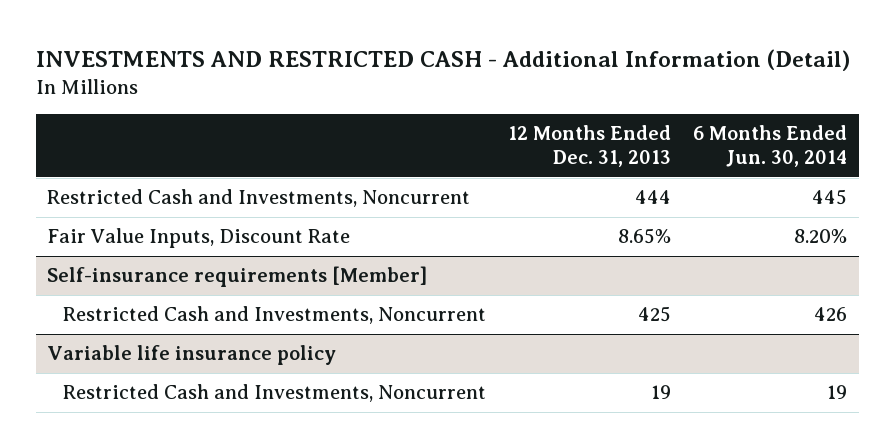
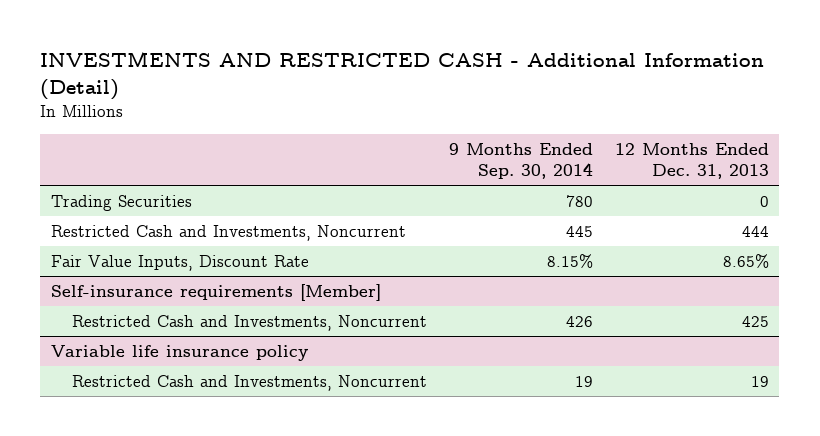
- | 12 Months Ended Dec. 31, 2013 | 6 Months Ended Jun. 30, 2014
+ | 9 Months Ended Sep. 30, 2014 | 12 Months Ended Dec. 31, 2013
+ Trading Securities | 780 | 0

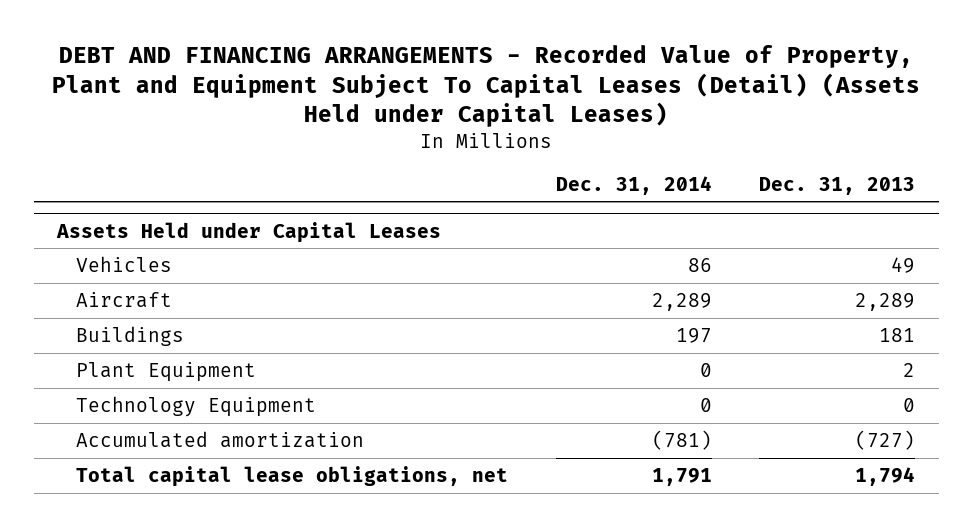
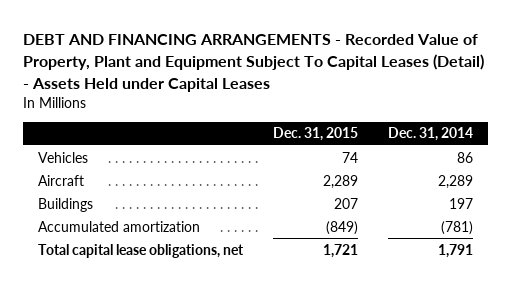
- DEBT AND FINANCING ARRANGEMENTS - Recorded Value of Property, Plant and Equipment Subject To Capital Leases (Detail) (Assets Held under Capital Leases)
+ DEBT AND FINANCING ARRANGEMENTS - Recorded Value of Property, Plant and Equipment Subject To Capital Leases (Detail) - Assets Held under Capital Leases
- | Dec. 31, 2014 | Dec. 31, 2013
+ | Dec. 31, 2015 | Dec. 31, 2014
- Assets Held under Capital Leases
- Plant Equipment | 0 | 2
- Technology Equipment | 0 | 0

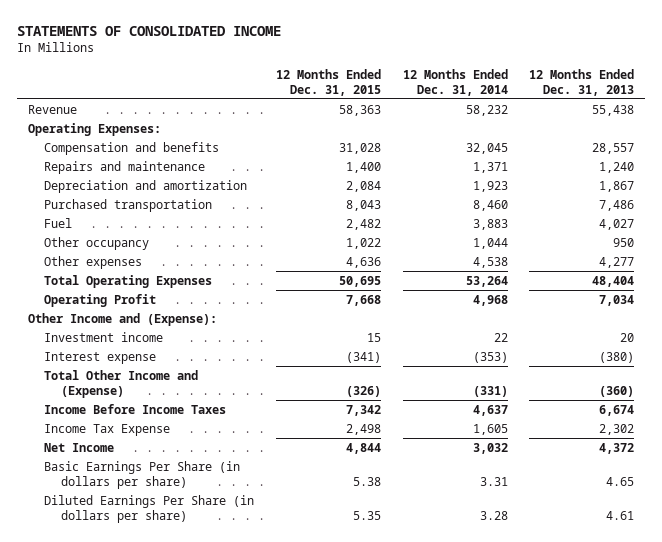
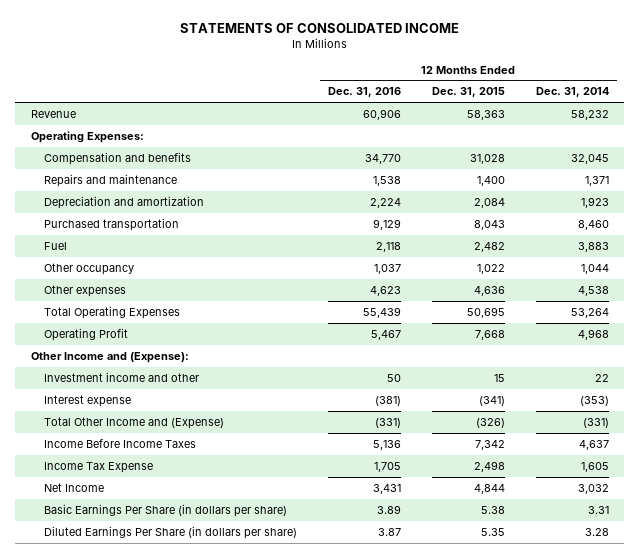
- | 12 Months Ended Dec. 31, 2015 | 12 Months Ended Dec. 31, 2014 | 12 Months Ended Dec. 31, 2013
+ | 12 Months Ended Dec. 31, 2016 | 12 Months Ended Dec. 31, 2015 | 12 Months Ended Dec. 31, 2014
- Investment income | 15 | 22 | 20
+ Investment income and other | 50 | 15 | 22

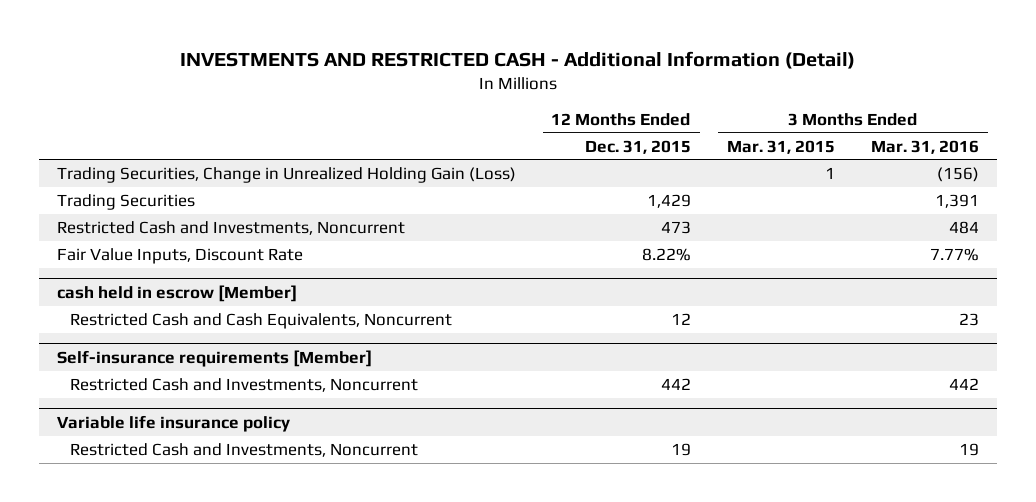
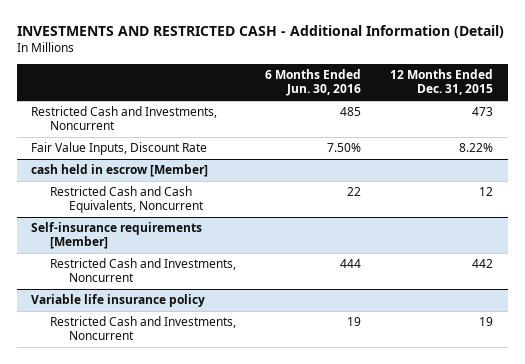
- | 12 Months Ended Dec. 31, 2015 | 3 Months Ended Mar. 31, 2015 | 3 Months Ended Mar. 31, 2016
+ | 6 Months Ended Jun. 30, 2016 | 12 Months Ended Dec. 31, 2015
- Trading Securities, Change in Unrealized Holding Gain (Loss) | | 1 | (156)
- Trading Securities | 1,429 | | 1,391

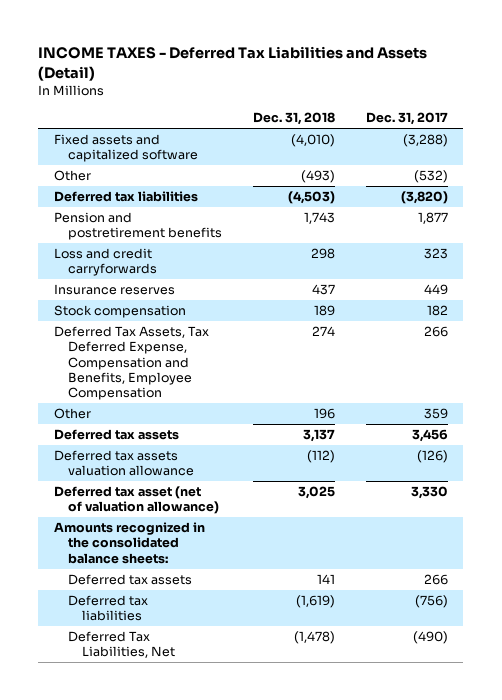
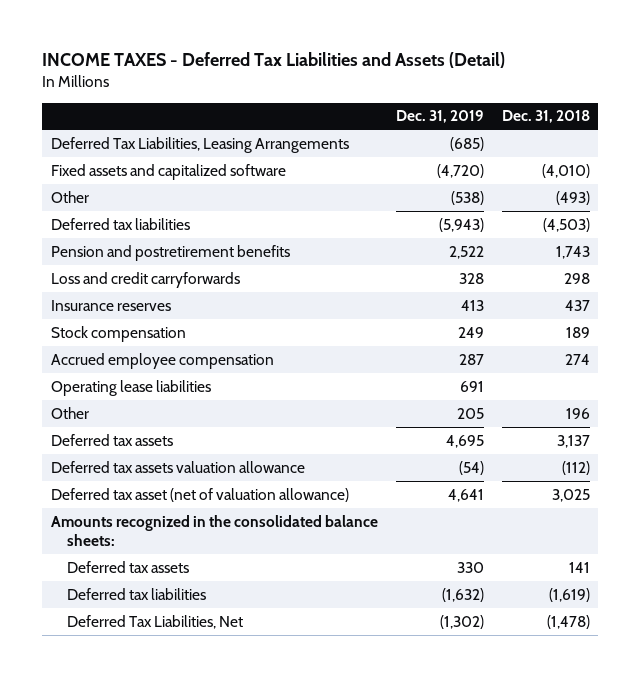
- | Dec. 31, 2018 | Dec. 31, 2017
+ | Dec. 31, 2019 | Dec. 31, 2018
+ Deferred Tax Liabilities, Leasing Arrangements | (685) |
- Deferred Tax Assets, Tax Deferred Expense, Compensation and Benefits, Employee Compensation | 274 | 266
+ Accrued employee compensation | 287 | 274
+ Operating lease liabilities | 691 |

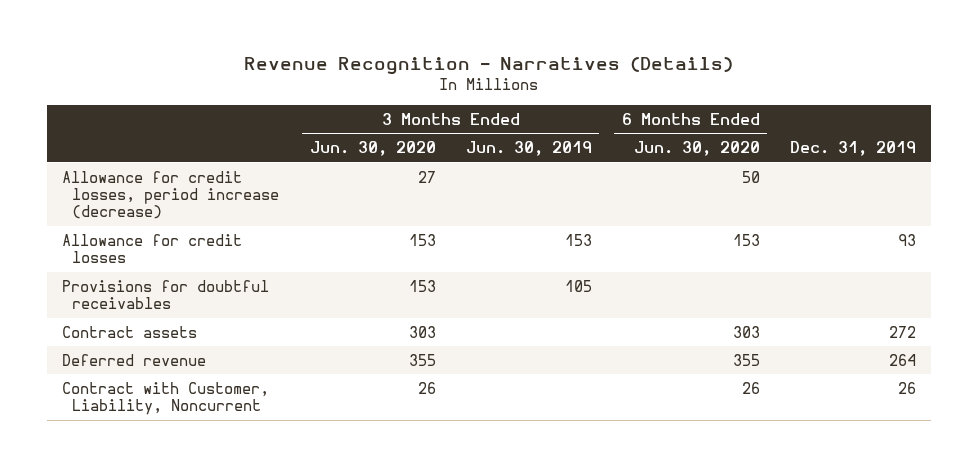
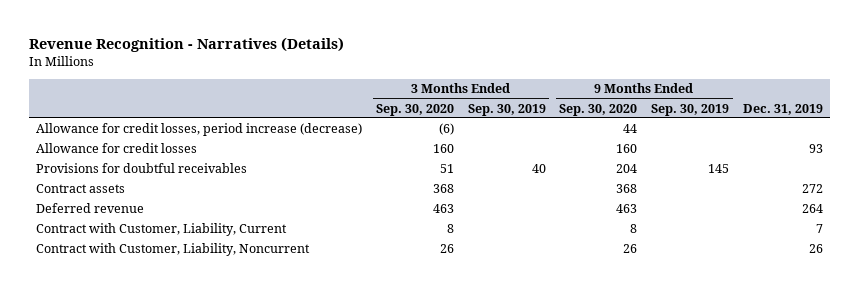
- | 3 Months Ended Jun. 30, 2020 | 3 Months Ended Jun. 30, 2019 | 6 Months Ended Jun. 30, 2020 | Dec. 31, 2019
+ | 3 Months Ended Sep. 30, 2020 | 3 Months Ended Sep. 30, 2019 | 9 Months Ended Sep. 30, 2020 | 9 Months Ended Sep. 30, 2019 | Dec. 31, 2019
+ Contract with Customer, Liability, Current | 8 | | 8 | | 7

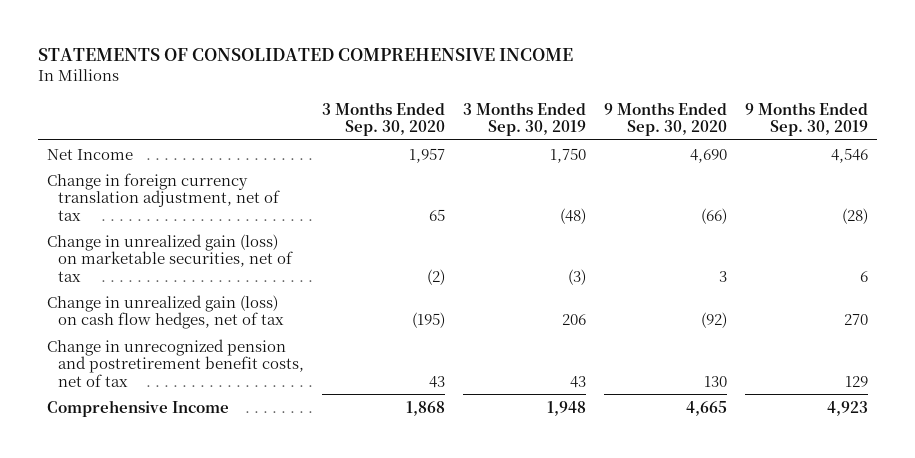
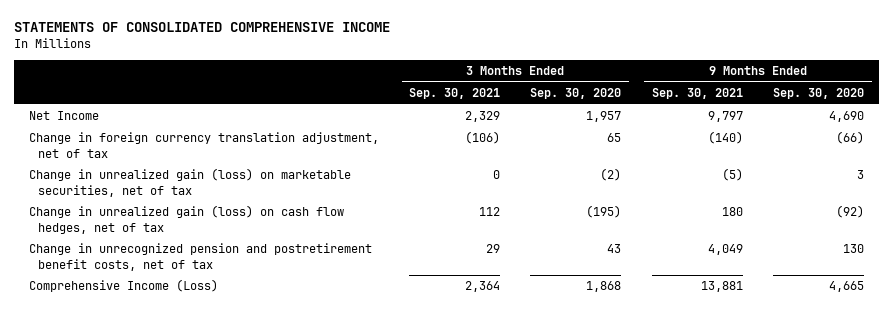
- | 3 Months Ended Sep. 30, 2020 | 3 Months Ended Sep. 30, 2019 | 9 Months Ended Sep. 30, 2020 | 9 Months Ended Sep. 30, 2019
+ | 3 Months Ended Sep. 30, 2021 | 3 Months Ended Sep. 30, 2020 | 9 Months Ended Sep. 30, 2021 | 9 Months Ended Sep. 30, 2020
- Comprehensive Income | 1,868 | 1,948 | 4,665 | 4,923
+ Comprehensive Income (Loss) | 2,364 | 1,868 | 13,881 | 4,665

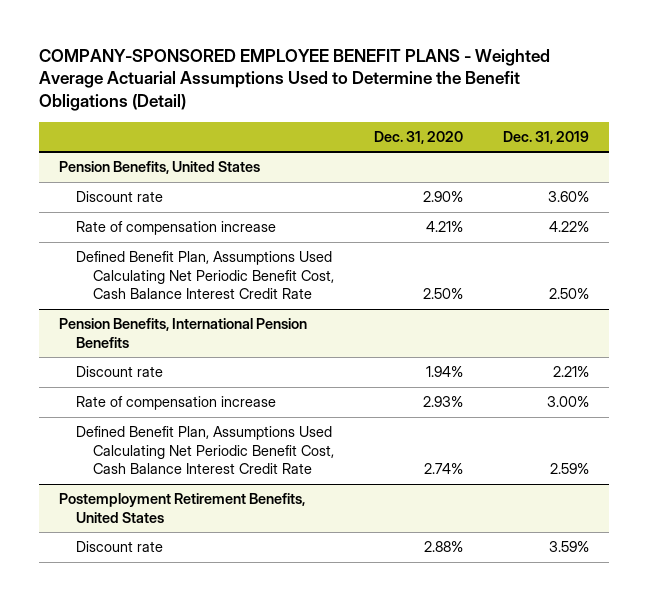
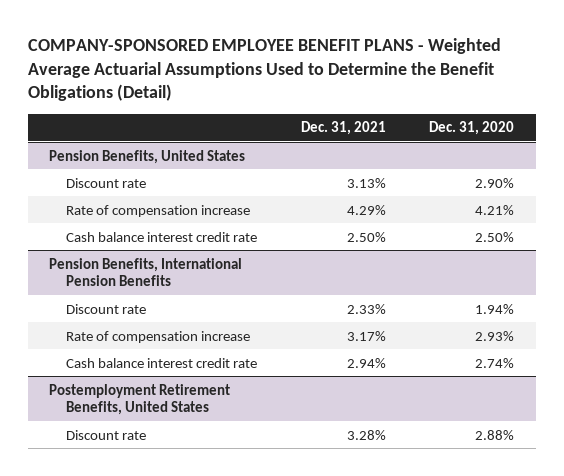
- | Dec. 31, 2020 | Dec. 31, 2019
+ | Dec. 31, 2021 | Dec. 31, 2020
@ Pension Benefits, United States
- Defined Benefit Plan, Assumptions Used Calculating Net Periodic Benefit Cost, Cash Balance Interest Credit Rate | 2.50% | 2.50%
+ Cash balance interest credit rate | 2.50% | 2.50%
@ Pension Benefits, International Pension Benefits
- Defined Benefit Plan, Assumptions Used Calculating Net Periodic Benefit Cost, Cash Balance Interest Credit Rate | 2.74% | 2.59%
+ Cash balance interest credit rate | 2.94% | 2.74%

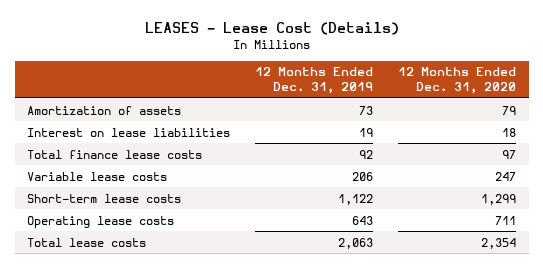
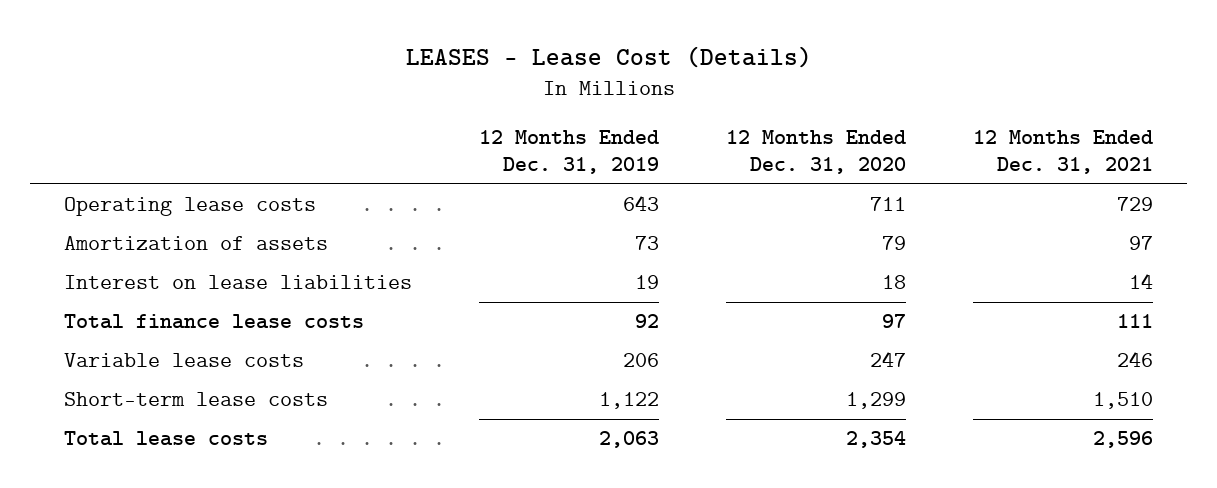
- | 12 Months Ended Dec. 31, 2019 | 12 Months Ended Dec. 31, 2020
+ | 12 Months Ended Dec. 31, 2019 | 12 Months Ended Dec. 31, 2020 | 12 Months Ended Dec. 31, 2021
moved up: Operating lease costs | 643 | 711 | 729

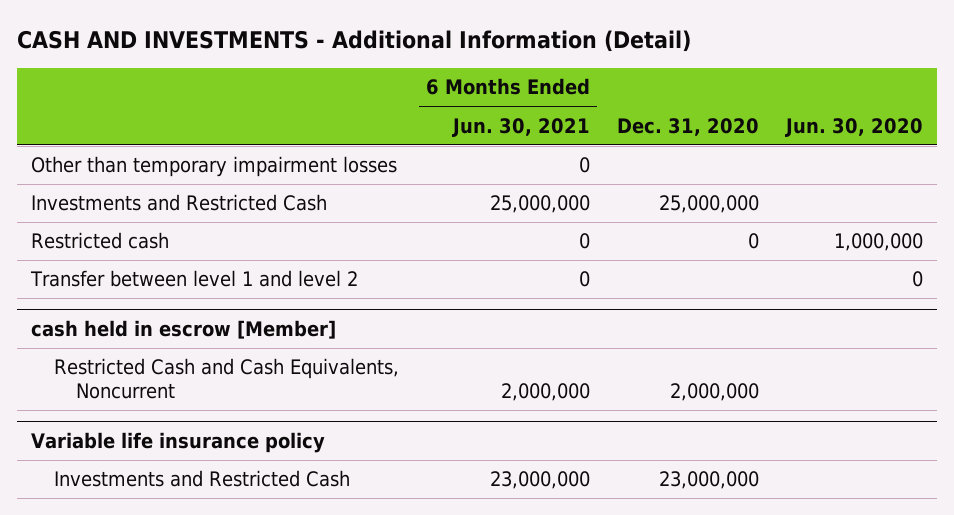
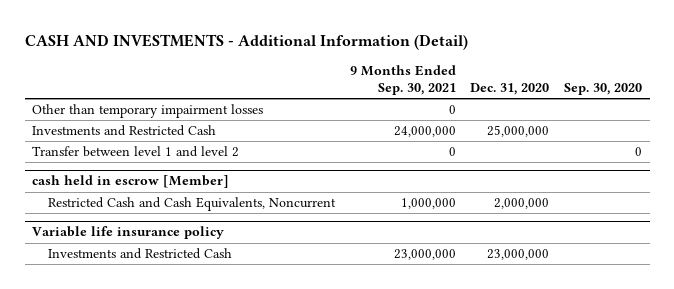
- | 6 Months Ended Jun. 30, 2021 | Dec. 31, 2020 | Jun. 30, 2020
+ | 9 Months Ended Sep. 30, 2021 | Dec. 31, 2020 | Sep. 30, 2020
- Restricted cash | 0 | 0 | 1,000,000

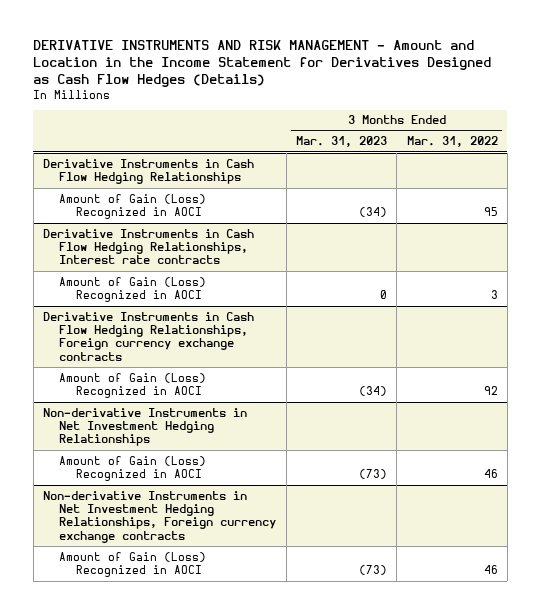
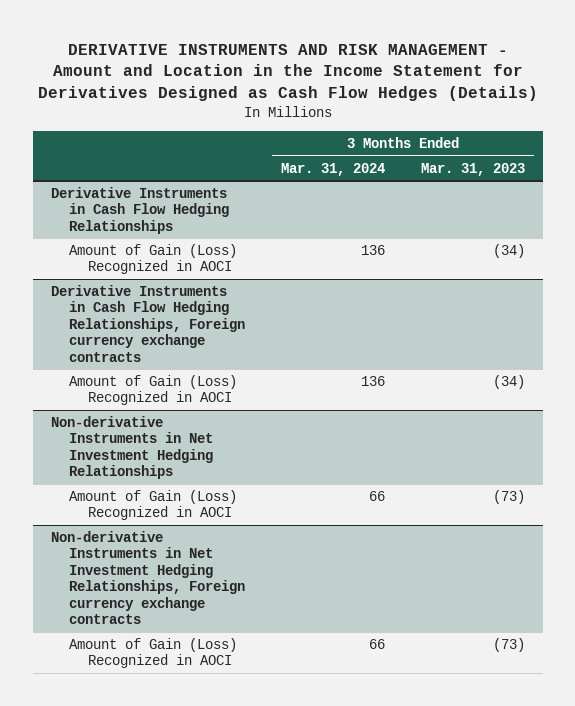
- | 3 Months Ended Mar. 31, 2023 | 3 Months Ended Mar. 31, 2022
+ | 3 Months Ended Mar. 31, 2024 | 3 Months Ended Mar. 31, 2023
- Derivative Instruments in Cash Flow Hedging Relationships, Interest rate contracts
- Amount of Gain (Loss) Recognized in AOCI | 0 | 3

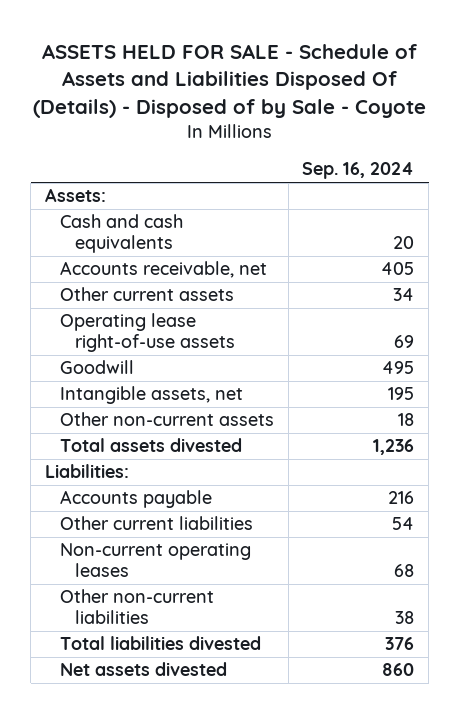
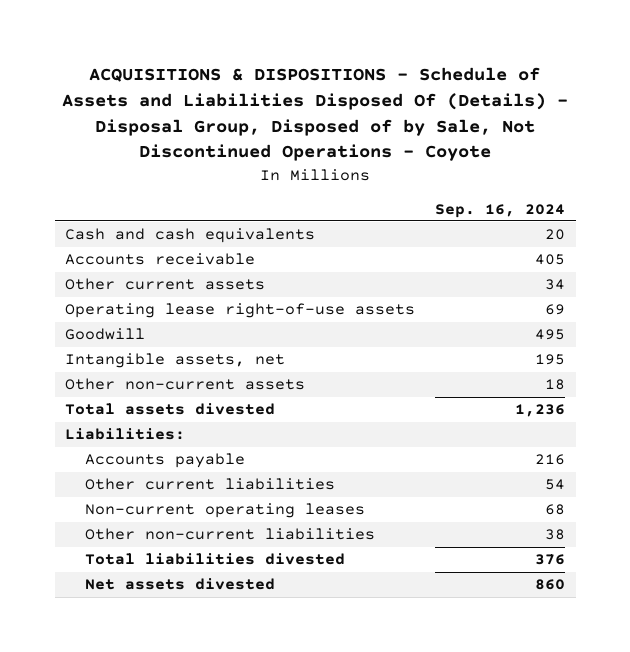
- ASSETS HELD FOR SALE - Schedule of Assets and Liabilities Disposed Of (Details) - Disposed of by Sale - Coyote
+ ACQUISITIONS & DISPOSITIONS - Schedule of Assets and Liabilities Disposed Of (Details) - Disposal Group, Disposed of by Sale, Not Discontinued Operations - Coyote
- Assets:
- Accounts receivable, net | 405
+ Accounts receivable | 405

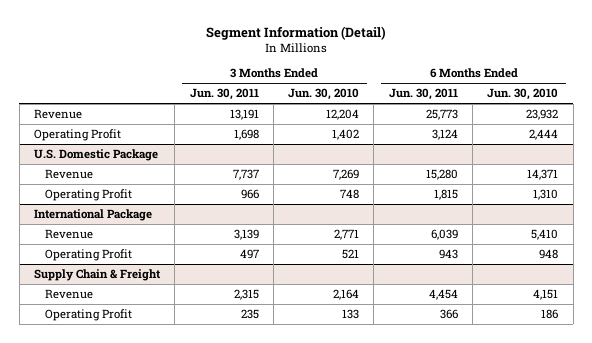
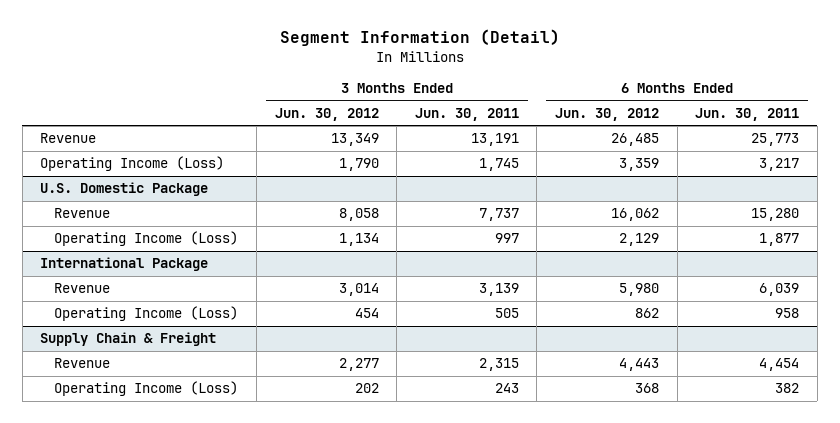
- | 3 Months Ended Jun. 30, 2011 | 3 Months Ended Jun. 30, 2010 | 6 Months Ended Jun. 30, 2011 | 6 Months Ended Jun. 30, 2010
+ | 3 Months Ended Jun. 30, 2012 | 3 Months Ended Jun. 30, 2011 | 6 Months Ended Jun. 30, 2012 | 6 Months Ended Jun. 30, 2011
- Operating Profit | 1,698 | 1,402 | 3,124 | 2,444
+ Operating Income (Loss) | 1,790 | 1,745 | 3,359 | 3,217
@ U.S. Domestic Package
- Operating Profit | 966 | 748 | 1,815 | 1,310
+ Operating Income (Loss) | 1,134 | 997 | 2,129 | 1,877
@ International Package
- Operating Profit | 497 | 521 | 943 | 948
+ Operating Income (Loss) | 454 | 505 | 862 | 958
@ Supply Chain & Freight
- Operating Profit | 235 | 133 | 366 | 186
+ Operating Income (Loss) | 202 | 243 | 368 | 382

